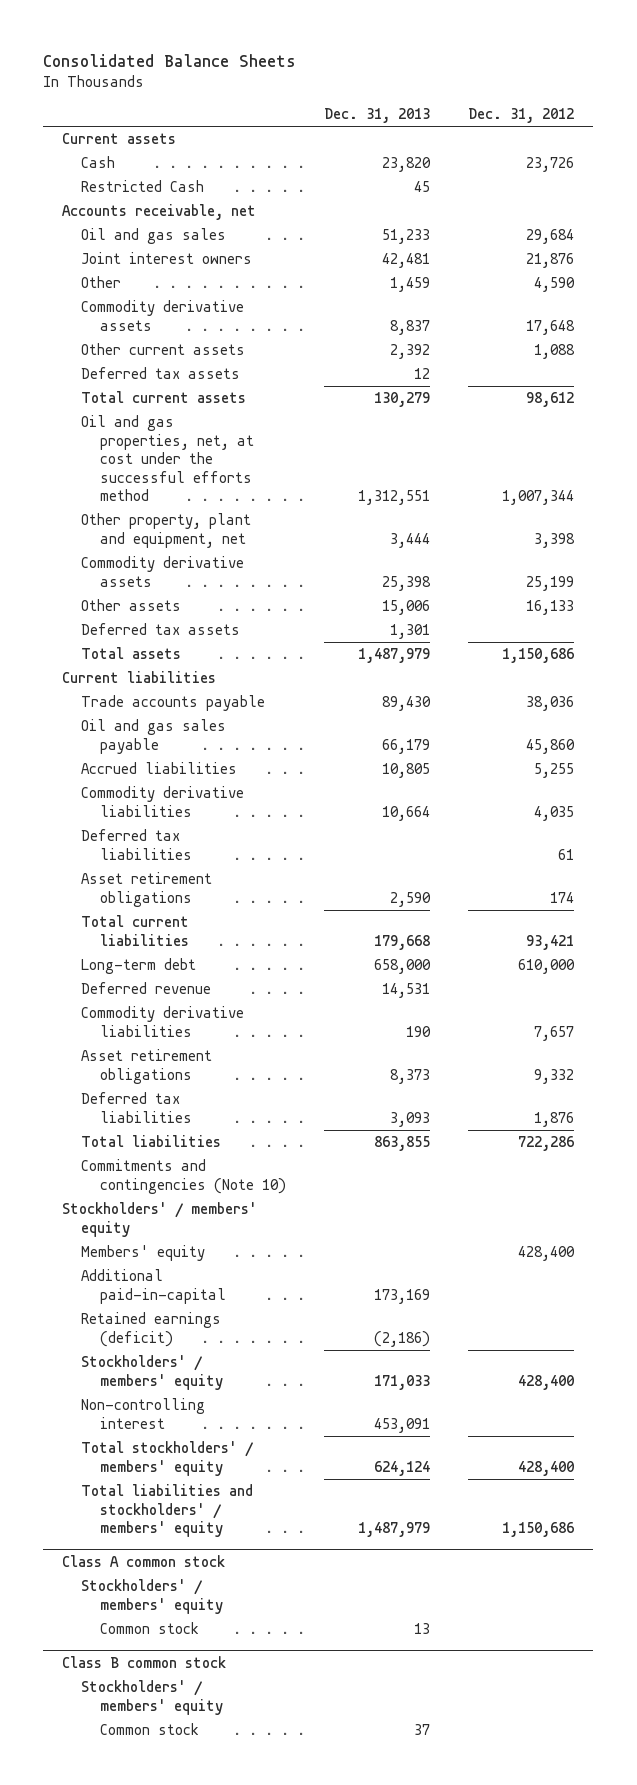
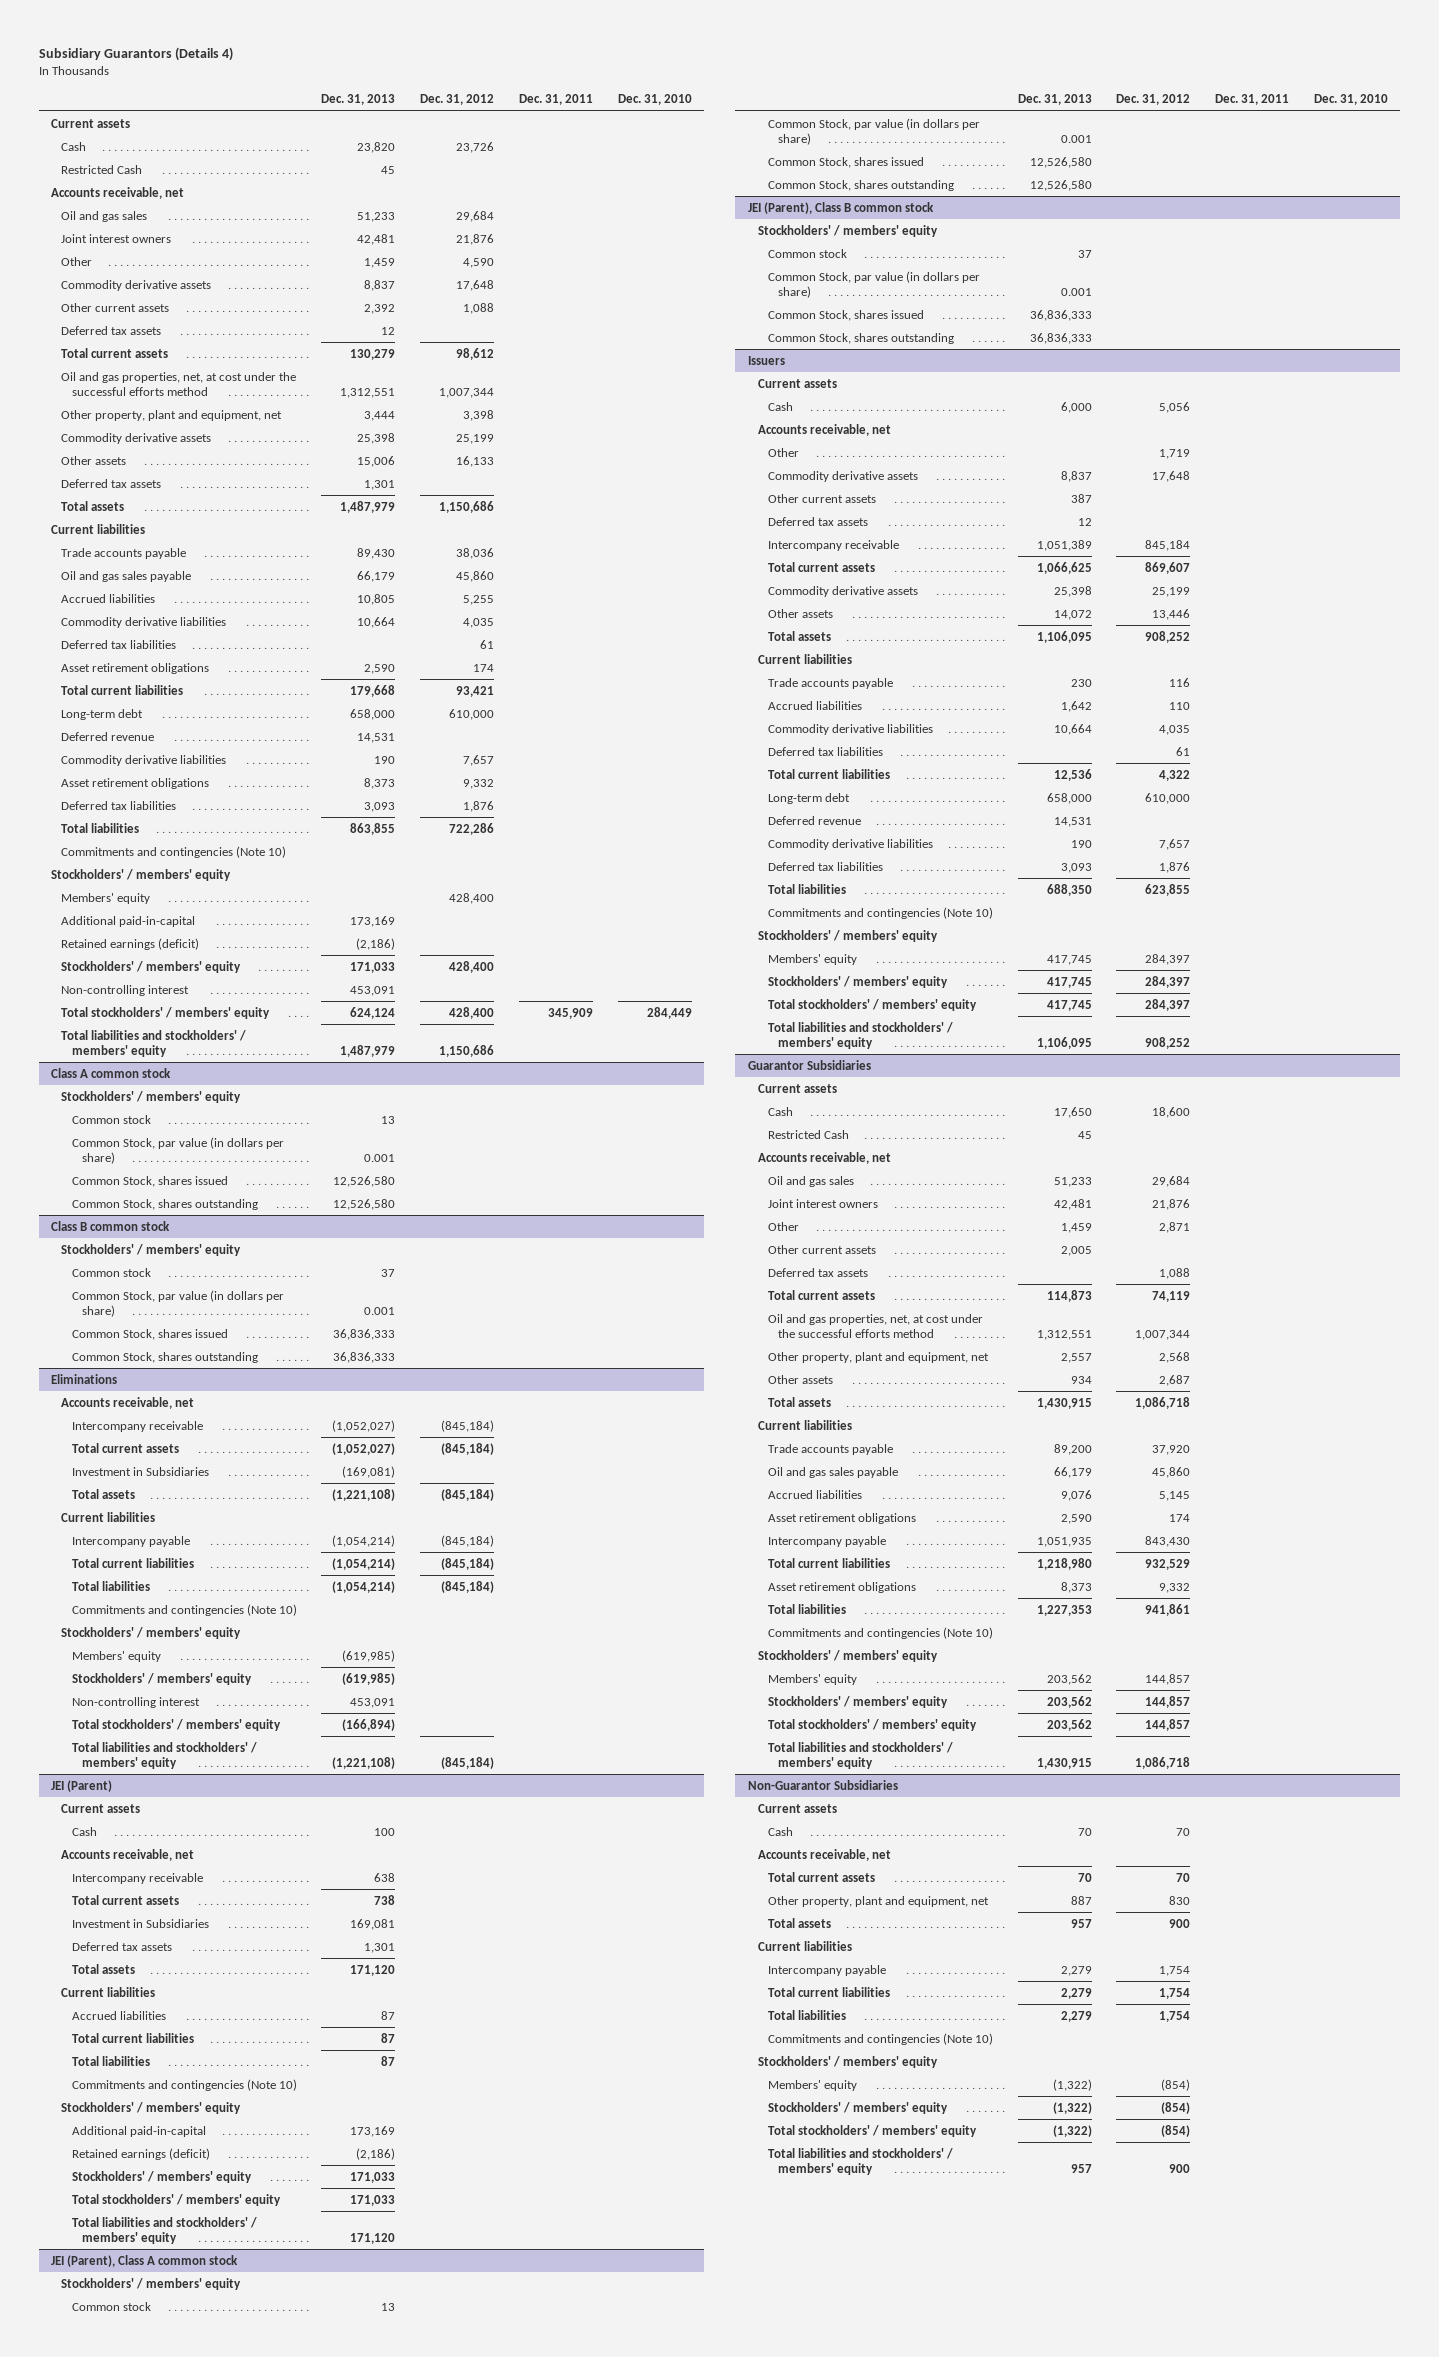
- Consolidated Balance Sheets
+ Subsidiary Guarantors (Details 4)
- | Dec. 31, 2013 | Dec. 31, 2012
+ | Dec. 31, 2013 | Dec. 31, 2012 | Dec. 31, 2011 | Dec. 31, 2010
@ Class A common stock
+ Common Stock, par value (in dollars per share) | 0.001 | | |
+ Common Stock, shares issued | 12,526,580 | | |
+ Common Stock, shares outstanding | 12,526,580 | | |
@ Class B common stock
+ Common Stock, par value (in dollars per share) | 0.001 | | |
+ Common Stock, shares issued | 36,836,333 | | |
+ Common Stock, shares outstanding | 36,836,333 | | |
+ Eliminations
+ Accounts receivable, net
+ Intercompany receivable | (1,052,027) | (845,184) | |
+ Total current assets | (1,052,027) | (845,184) | |
+ Investment in Subsidiaries | (169,081) | | |
+ Total assets | (1,221,108) | (845,184) | |
+ Current liabilities
+ Intercompany payable | (1,054,214) | (845,184) | |
+ Total current liabilities | (1,054,214) | (845,184) | |
+ Total liabilities | (1,054,214) | (845,184) | |
+ Commitments and contingencies (Note 10)
+ Stockholders' / members' equity
+ Members' equity | (619,985) | | |
+ Stockholders' / members' equity | (619,985) | | |
+ Non-controlling interest | 453,091 | | |
+ Total stockholders' / members' equity | (166,894) | | |
+ Total liabilities and stockholders' / members' equity | (1,221,108) | (845,184) | |
+ JEI (Parent)
+ Current assets
+ Cash | 100 | | |
+ Accounts receivable, net
+ Intercompany receivable | 638 | | |
+ Total current assets | 738 | | |
+ Investment in Subsidiaries | 169,081 | | |
+ Deferred tax assets | 1,301 | | |
+ Total assets | 171,120 | | |
+ Current liabilities
+ Accrued liabilities | 87 | | |
+ Total current liabilities | 87 | | |
+ Total liabilities | 87 | | |
+ Commitments and contingencies (Note 10)
+ Stockholders' / members' equity
+ Additional paid-in-capital | 173,169 | | |
+ Retained earnings (deficit) | (2,186) | | |
+ Stockholders' / members' equity | 171,033 | | |
+ Total stockholders' / members' equity | 171,033 | | |
+ Total liabilities and stockholders' / members' equity | 171,120 | | |
+ JEI (Parent), Class A common stock
+ Stockholders' / members' equity
+ Common stock | 13 | | |
+ Common Stock, par value (in dollars per share) | 0.001 | | |
+ Common Stock, shares issued | 12,526,580 | | |
+ Common Stock, shares outstanding | 12,526,580 | | |
+ JEI (Parent), Class B common stock
+ Stockholders' / members' equity
+ Common stock | 37 | | |
+ Common Stock, par value (in dollars per share) | 0.001 | | |
+ Common Stock, shares issued | 36,836,333 | | |
+ Common Stock, shares outstanding | 36,836,333 | | |
+ Issuers
+ Current assets
+ Cash | 6,000 | 5,056 | |
+ Accounts receivable, net
+ Other | | 1,719 | |
+ Commodity derivative assets | 8,837 | 17,648 | |
+ Other current assets | 387 | | |
+ Deferred tax assets | 12 | | |
+ Intercompany receivable | 1,051,389 | 845,184 | |
+ Total current assets | 1,066,625 | 869,607 | |
+ Commodity derivative assets | 25,398 | 25,199 | |
+ Other assets | 14,072 | 13,446 | |
+ Total assets | 1,106,095 | 908,252 | |
+ Current liabilities
+ Trade accounts payable | 230 | 116 | |
+ Accrued liabilities | 1,642 | 110 | |
+ Commodity derivative liabilities | 10,664 | 4,035 | |
+ Deferred tax liabilities | | 61 | |
+ Total current liabilities | 12,536 | 4,322 | |
+ Long-term debt | 658,000 | 610,000 | |
+ Deferred revenue | 14,531 | | |
+ Commodity derivative liabilities | 190 | 7,657 | |
+ Deferred tax liabilities | 3,093 | 1,876 | |
+ Total liabilities | 688,350 | 623,855 | |
+ Commitments and contingencies (Note 10)
+ Stockholders' / members' equity
+ Members' equity | 417,745 | 284,397 | |
+ Stockholders' / members' equity | 417,745 | 284,397 | |
+ Total stockholders' / members' equity | 417,745 | 284,397 | |
+ Total liabilities and stockholders' / members' equity | 1,106,095 | 908,252 | |
+ Guarantor Subsidiaries
+ Current assets
+ Cash | 17,650 | 18,600 | |
+ Restricted Cash | 45 | | |
+ Accounts receivable, net
+ Oil and gas sales | 51,233 | 29,684 | |
+ Joint interest owners | 42,481 | 21,876 | |
+ Other | 1,459 | 2,871 | |
+ Other current assets | 2,005 | | |
+ Deferred tax assets | | 1,088 | |
+ Total current assets | 114,873 | 74,119 | |
+ Oil and gas properties, net, at cost under the successful efforts method | 1,312,551 | 1,007,344 | |
+ Other property, plant and equipment, net | 2,557 | 2,568 | |
+ Other assets | 934 | 2,687 | |
+ Total assets | 1,430,915 | 1,086,718 | |
+ Current liabilities
+ Trade accounts payable | 89,200 | 37,920 | |
+ Oil and gas sales payable | 66,179 | 45,860 | |
+ Accrued liabilities | 9,076 | 5,145 | |
+ Asset retirement obligations | 2,590 | 174 | |
+ Intercompany payable | 1,051,935 | 843,430 | |
+ Total current liabilities | 1,218,980 | 932,529 | |
+ Asset retirement obligations | 8,373 | 9,332 | |
+ Total liabilities | 1,227,353 | 941,861 | |
+ Commitments and contingencies (Note 10)
+ Stockholders' / members' equity
+ Members' equity | 203,562 | 144,857 | |
+ Stockholders' / members' equity | 203,562 | 144,857 | |
+ Total stockholders' / members' equity | 203,562 | 144,857 | |
+ Total liabilities and stockholders' / members' equity | 1,430,915 | 1,086,718 | |
+ Non-Guarantor Subsidiaries
+ Current assets
+ Cash | 70 | 70 | |
+ Accounts receivable, net
+ Total current assets | 70 | 70 | |
+ Other property, plant and equipment, net | 887 | 830 | |
+ Total assets | 957 | 900 | |
+ Current liabilities
+ Intercompany payable | 2,279 | 1,754 | |
+ Total current liabilities | 2,279 | 1,754 | |
+ Total liabilities | 2,279 | 1,754 | |
+ Commitments and contingencies (Note 10)
+ Stockholders' / members' equity
+ Members' equity | (1,322) | (854) | |
+ Stockholders' / members' equity | (1,322) | (854) | |
+ Total stockholders' / members' equity | (1,322) | (854) | |
+ Total liabilities and stockholders' / members' equity | 957 | 900 | |

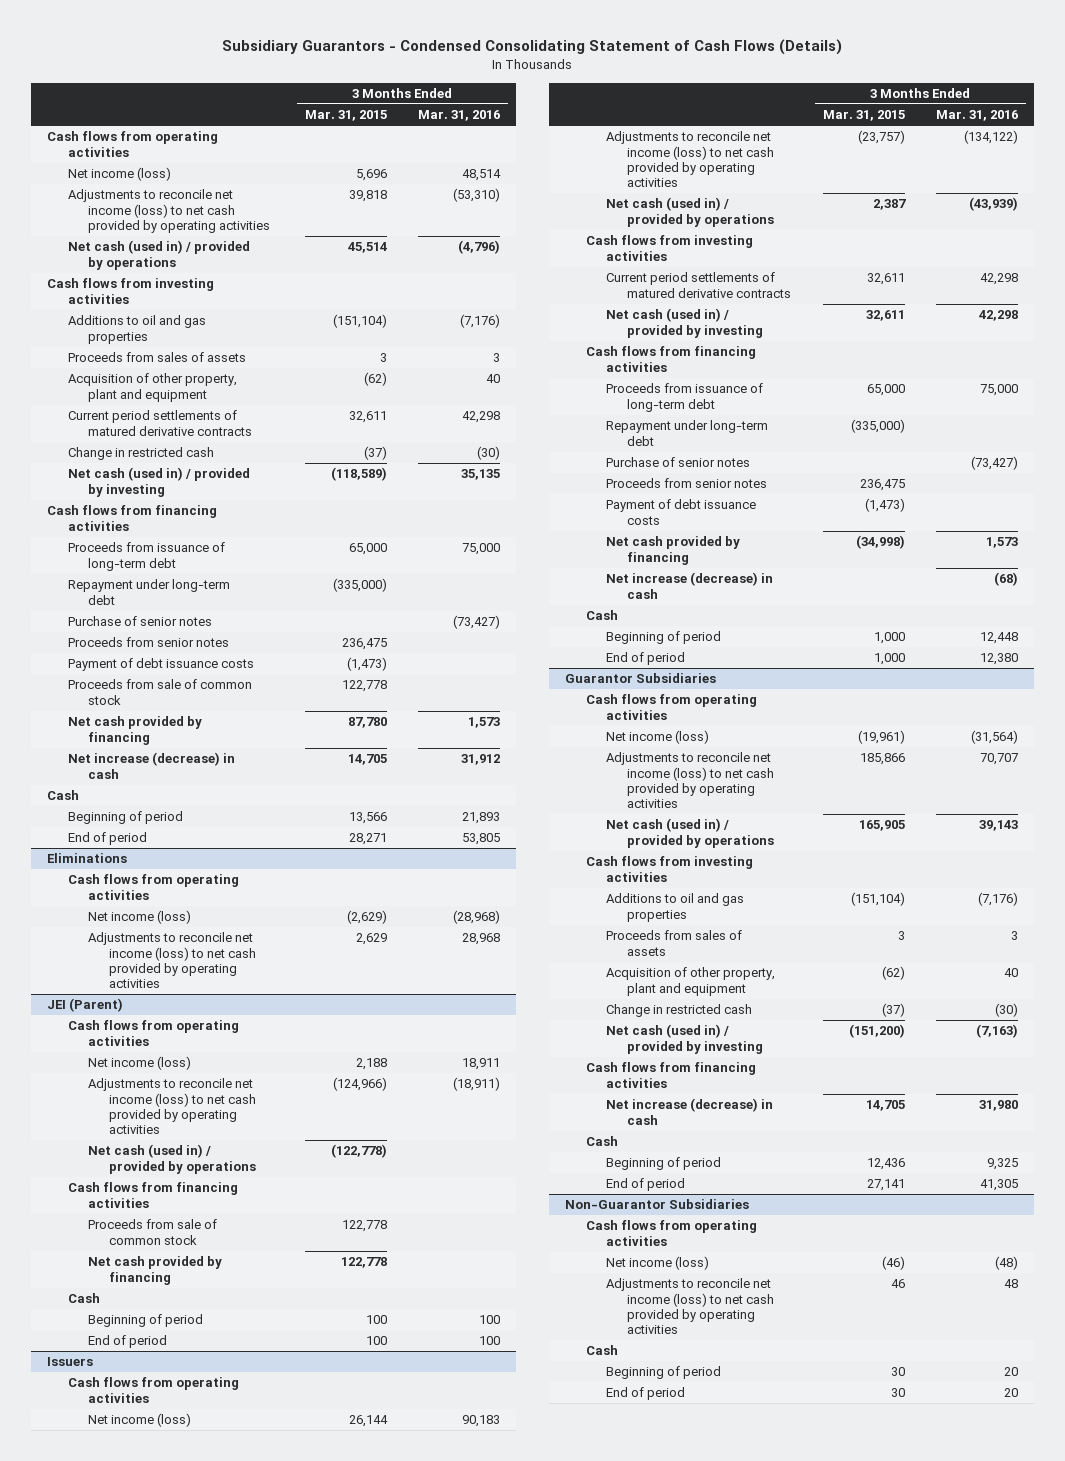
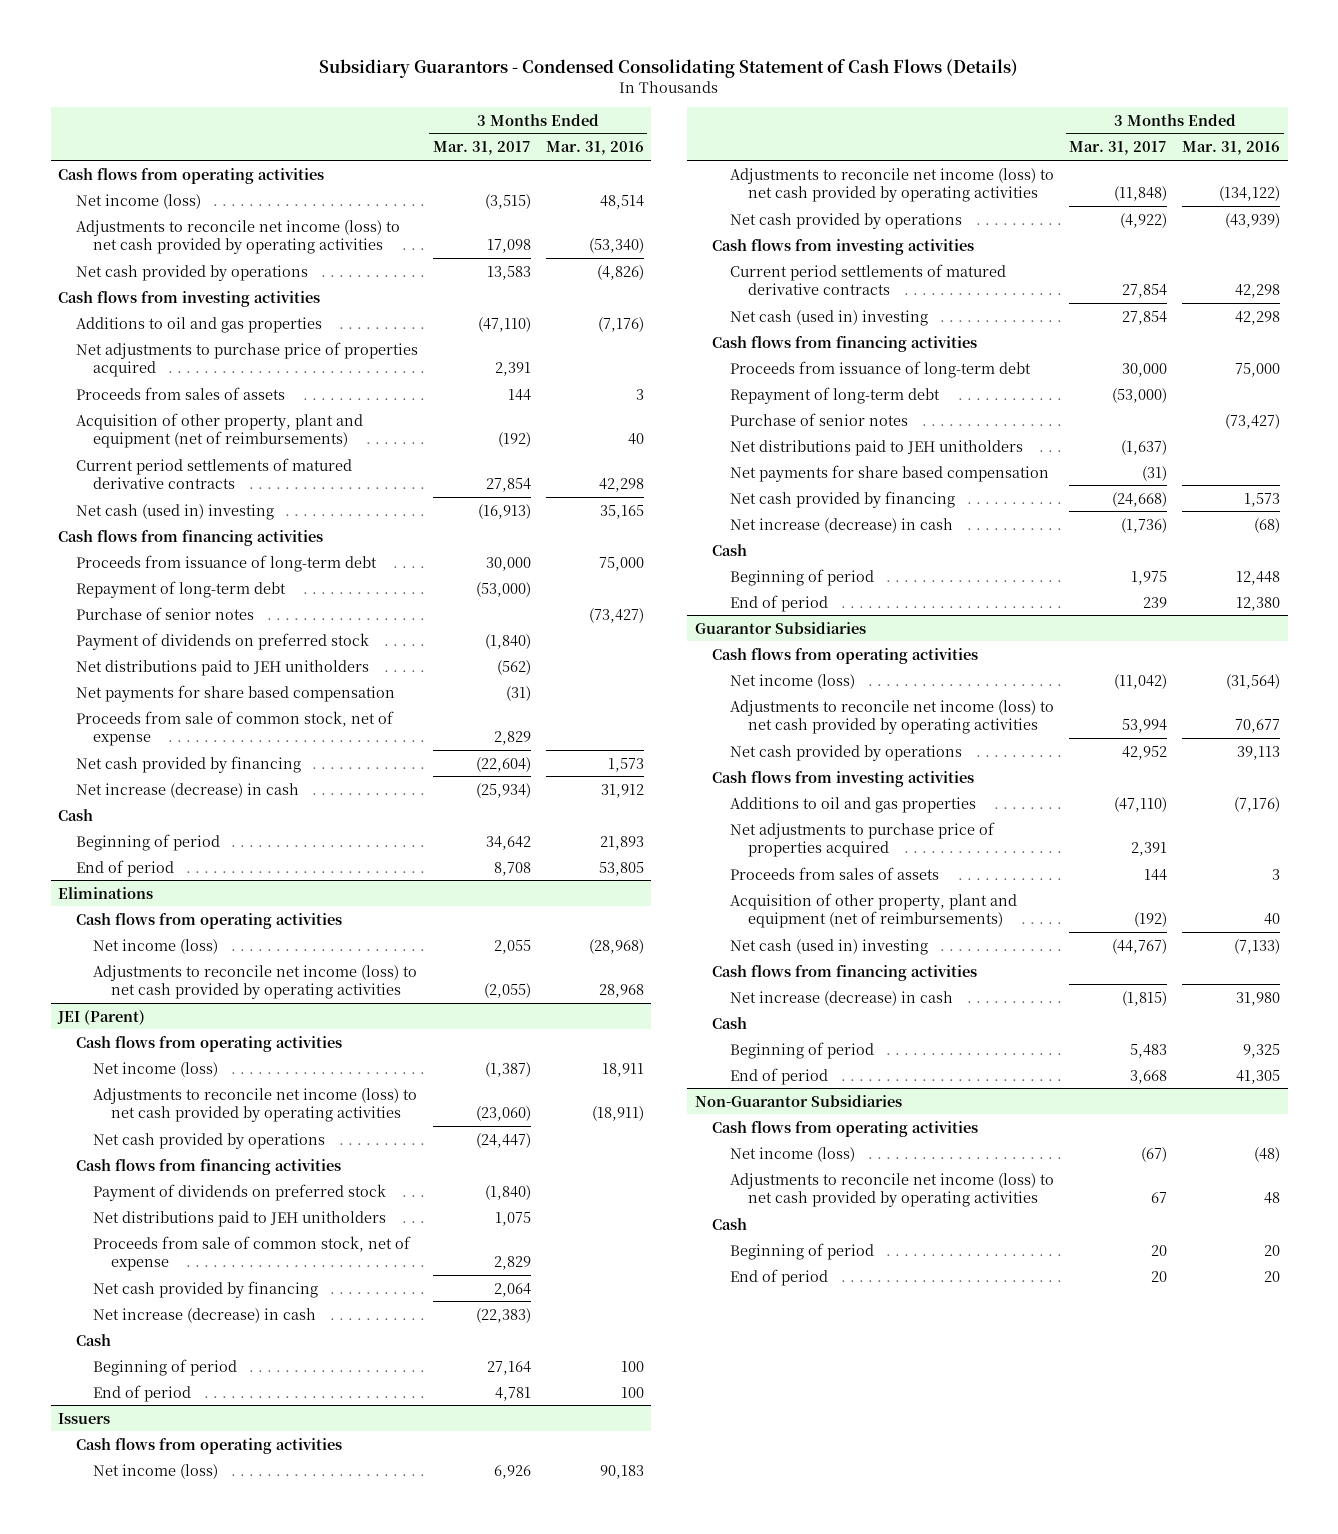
- | 3 Months Ended Mar. 31, 2015 | 3 Months Ended Mar. 31, 2016
+ | 3 Months Ended Mar. 31, 2017 | 3 Months Ended Mar. 31, 2016
- Adjustments to reconcile net income (loss) to net cash provided by operating activities | 39,818 | (53,310)
- Net cash (used in) / provided by operations | 45,514 | (4,796)
+ Adjustments to reconcile net income (loss) to net cash provided by operating activities | 17,098 | (53,340)
+ Net cash provided by operations | 13,583 | (4,826)
+ Net adjustments to purchase price of properties acquired | 2,391 |
- Acquisition of other property, plant and equipment | (62) | 40
+ Acquisition of other property, plant and equipment (net of reimbursements) | (192) | 40
- Change in restricted cash | (37) | (30)
- Net cash (used in) / provided by investing | (118,589) | 35,135
+ Net cash (used in) investing | (16,913) | 35,165
- Repayment under long-term debt | (335,000) |
+ Repayment of long-term debt | (53,000) |
- Proceeds from senior notes | 236,475 |
- Payment of debt issuance costs | (1,473) |
- Proceeds from sale of common stock | 122,778 |
+ Payment of dividends on preferred stock | (1,840) |
+ Net distributions paid to JEH unitholders | (562) |
+ Net payments for share based compensation | (31) |
+ Proceeds from sale of common stock, net of expense | 2,829 |
@ JEI (Parent)
- Net cash (used in) / provided by operations | (122,778) |
+ Net cash provided by operations | (24,447) |
- Proceeds from sale of common stock | 122,778 |
+ Payment of dividends on preferred stock | (1,840) |
+ Net distributions paid to JEH unitholders | 1,075 |
+ Proceeds from sale of common stock, net of expense | 2,829 |
+ Net increase (decrease) in cash | (22,383) |
@ Issuers
- Net cash (used in) / provided by operations | 2,387 | (43,939)
+ Net cash provided by operations | (4,922) | (43,939)
- Net cash (used in) / provided by investing | 32,611 | 42,298
+ Net cash (used in) investing | 27,854 | 42,298
- Repayment under long-term debt | (335,000) |
+ Repayment of long-term debt | (53,000) |
- Proceeds from senior notes | 236,475 |
- Payment of debt issuance costs | (1,473) |
+ Net distributions paid to JEH unitholders | (1,637) |
+ Net payments for share based compensation | (31) |
@ Guarantor Subsidiaries
- Adjustments to reconcile net income (loss) to net cash provided by operating activities | 185,866 | 70,707
- Net cash (used in) / provided by operations | 165,905 | 39,143
+ Adjustments to reconcile net income (loss) to net cash provided by operating activities | 53,994 | 70,677
+ Net cash provided by operations | 42,952 | 39,113
+ Net adjustments to purchase price of properties acquired | 2,391 |
- Acquisition of other property, plant and equipment | (62) | 40
- Change in restricted cash | (37) | (30)
- Net cash (used in) / provided by investing | (151,200) | (7,163)
+ Acquisition of other property, plant and equipment (net of reimbursements) | (192) | 40
+ Net cash (used in) investing | (44,767) | (7,133)

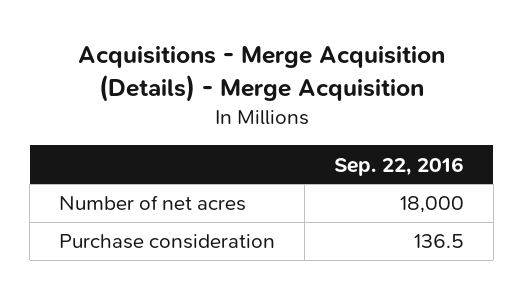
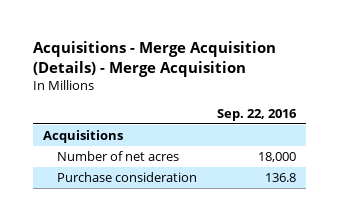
+ Acquisitions
- Purchase consideration | 136.5
+ Purchase consideration | 136.8

